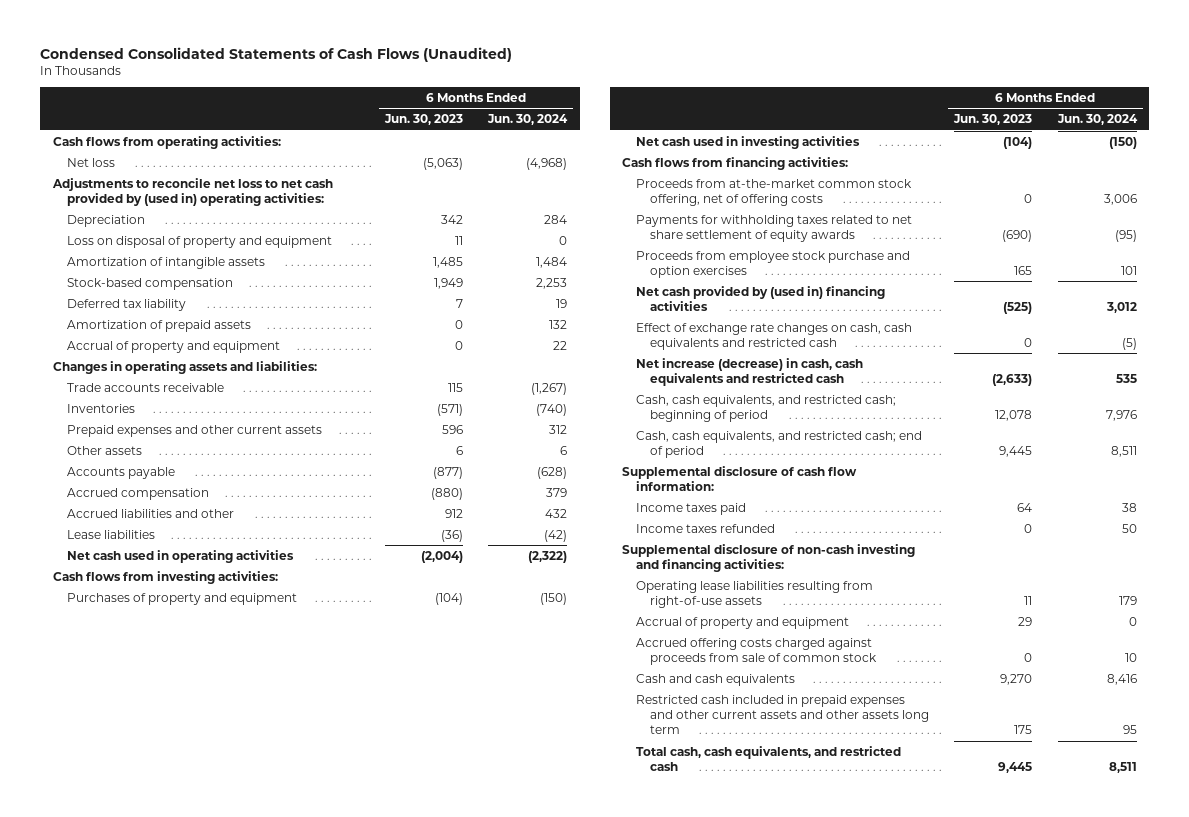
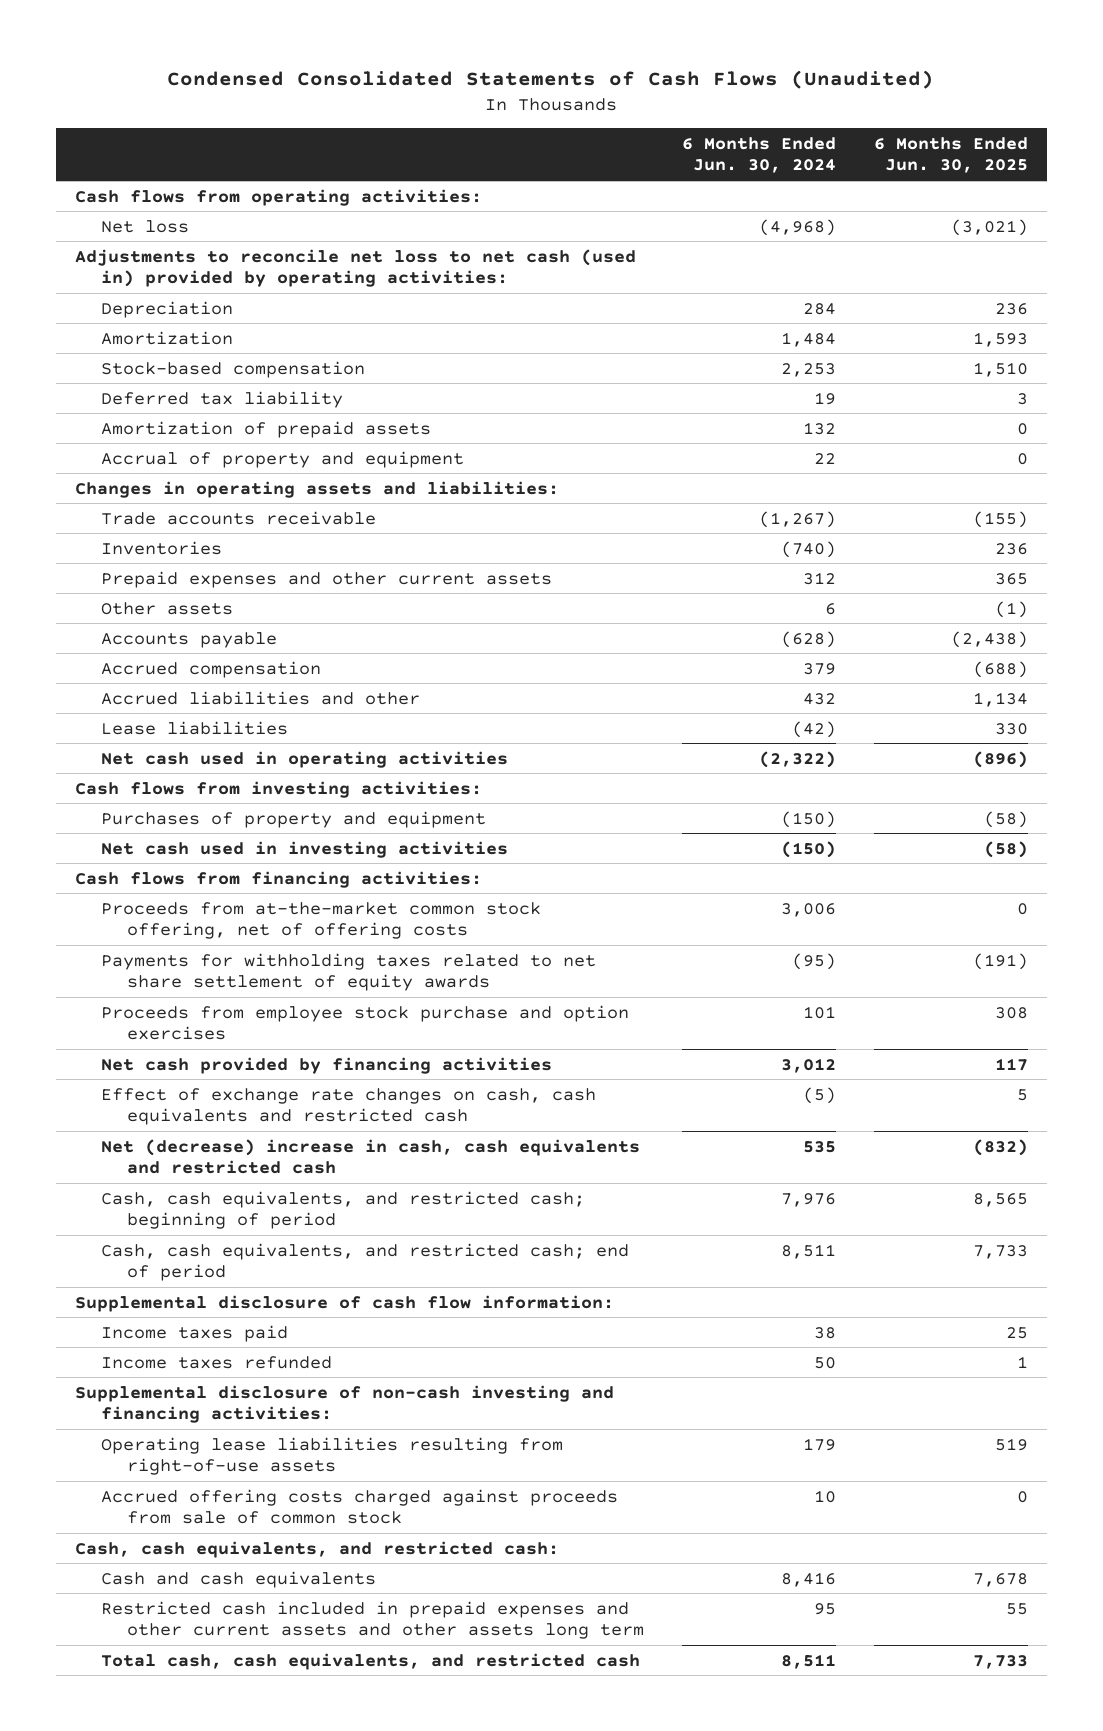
- | 6 Months Ended Jun. 30, 2023 | 6 Months Ended Jun. 30, 2024
+ | 6 Months Ended Jun. 30, 2024 | 6 Months Ended Jun. 30, 2025
- Adjustments to reconcile net loss to net cash provided by (used in) operating activities:
+ Adjustments to reconcile net loss to net cash (used in) provided by operating activities:
- Loss on disposal of property and equipment | 11 | 0
- Amortization of intangible assets | 1,485 | 1,484
+ Amortization | 1,484 | 1,593
- Net cash provided by (used in) financing activities | (525) | 3,012
+ Net cash provided by financing activities | 3,012 | 117
- Net increase (decrease) in cash, cash equivalents and restricted cash | (2,633) | 535
+ Net (decrease) increase in cash, cash equivalents and restricted cash | 535 | (832)
- Accrual of property and equipment | 29 | 0
+ Cash, cash equivalents, and restricted cash:

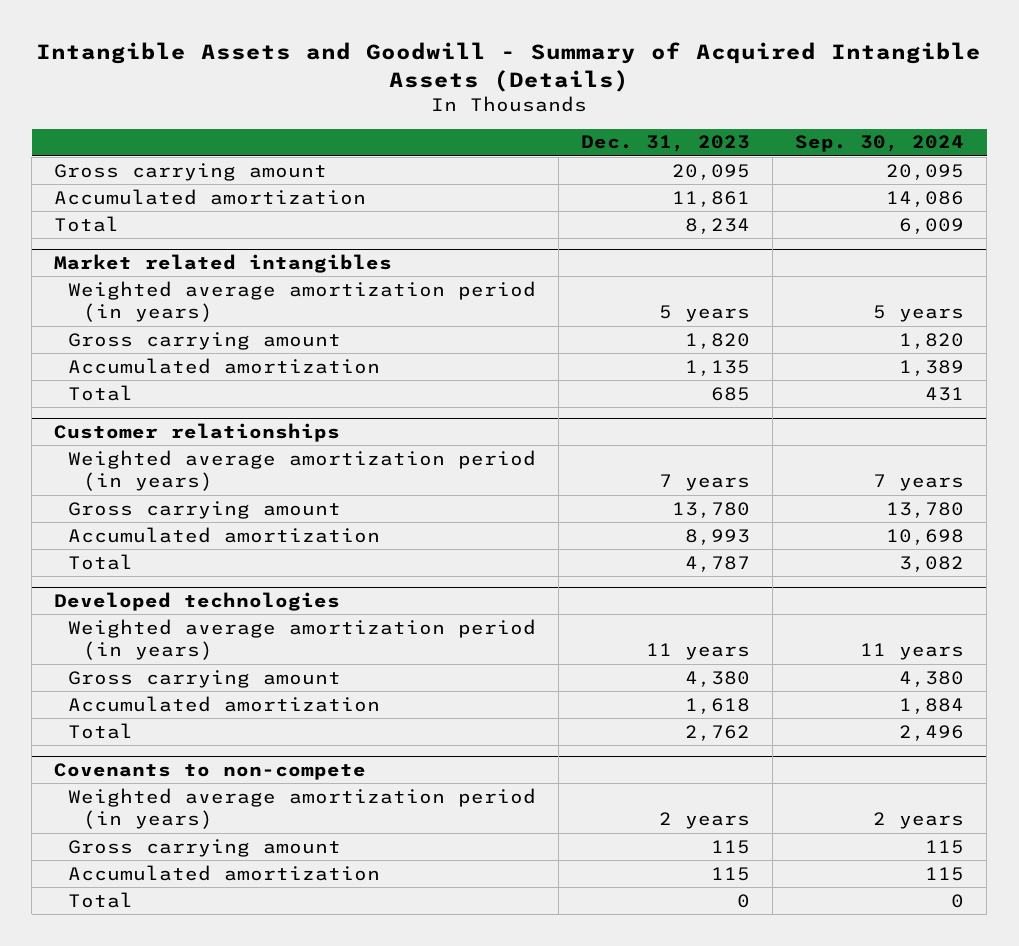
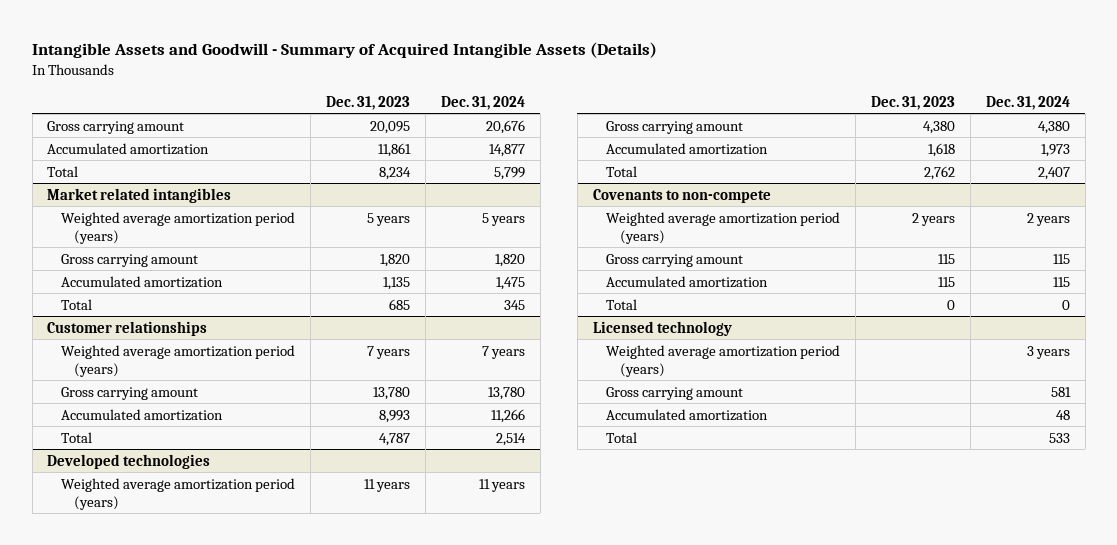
- | Dec. 31, 2023 | Sep. 30, 2024
+ | Dec. 31, 2023 | Dec. 31, 2024
@ Market related intangibles
- Weighted average amortization period (in years) | 5 years | 5 years
+ Weighted average amortization period (years) | 5 years | 5 years
@ Customer relationships
- Weighted average amortization period (in years) | 7 years | 7 years
+ Weighted average amortization period (years) | 7 years | 7 years
@ Developed technologies
- Weighted average amortization period (in years) | 11 years | 11 years
+ Weighted average amortization period (years) | 11 years | 11 years
@ Covenants to non-compete
- Weighted average amortization period (in years) | 2 years | 2 years
+ Weighted average amortization period (years) | 2 years | 2 years
+ Licensed technology
+ Weighted average amortization period (years) | | 3 years
+ Gross carrying amount | | 581
+ Accumulated amortization | | 48
+ Total | | 533

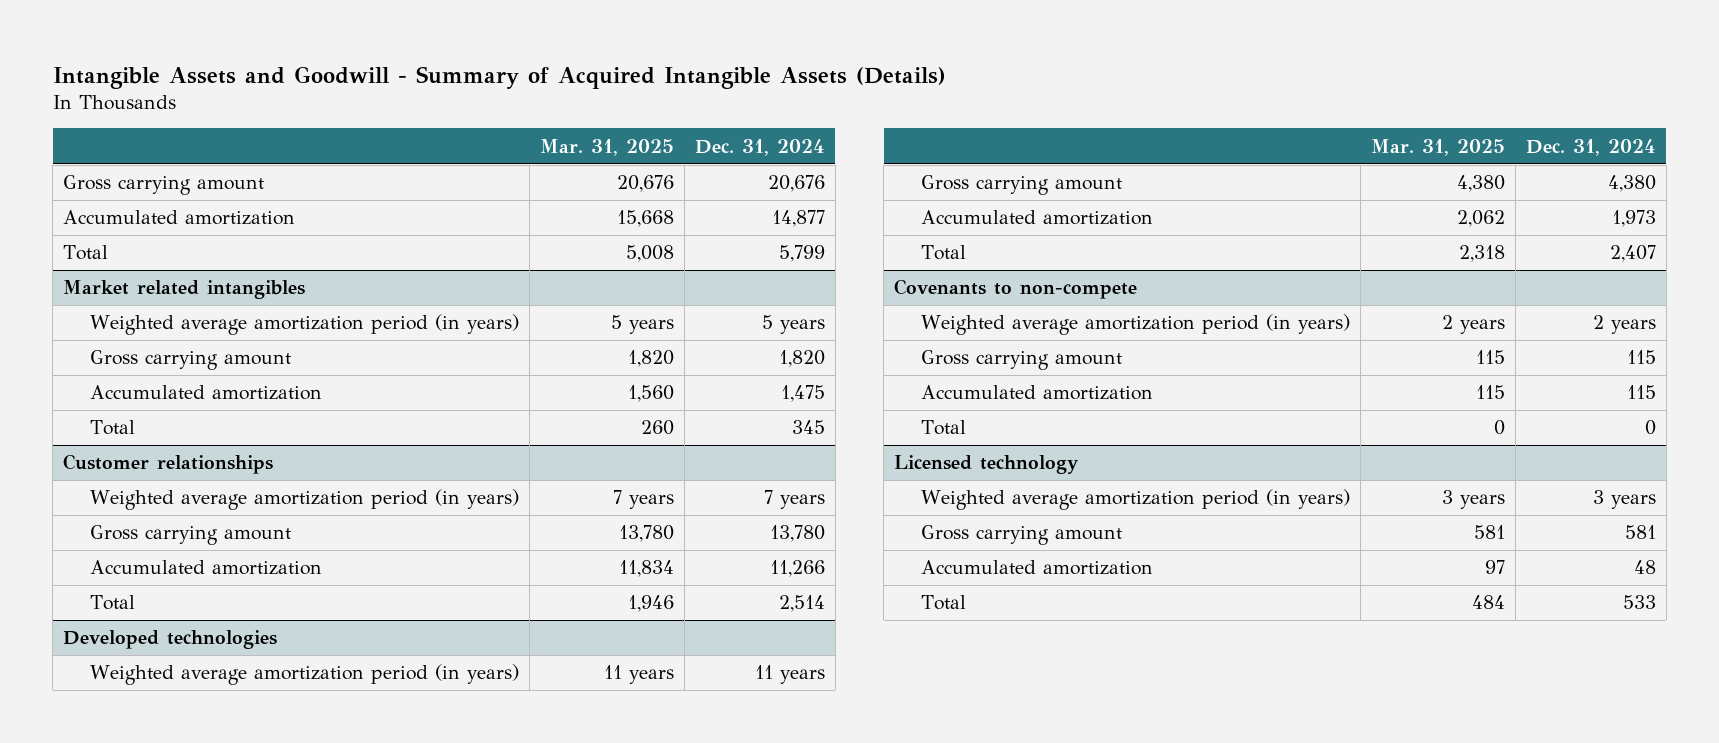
- | Dec. 31, 2023 | Dec. 31, 2024
+ | Mar. 31, 2025 | Dec. 31, 2024
@ Market related intangibles
- Weighted average amortization period (years) | 5 years | 5 years
+ Weighted average amortization period (in years) | 5 years | 5 years
@ Customer relationships
- Weighted average amortization period (years) | 7 years | 7 years
+ Weighted average amortization period (in years) | 7 years | 7 years
@ Developed technologies
- Weighted average amortization period (years) | 11 years | 11 years
+ Weighted average amortization period (in years) | 11 years | 11 years
@ Covenants to non-compete
- Weighted average amortization period (years) | 2 years | 2 years
+ Weighted average amortization period (in years) | 2 years | 2 years
@ Licensed technology
- Weighted average amortization period (years) | | 3 years
+ Weighted average amortization period (in years) | 3 years | 3 years

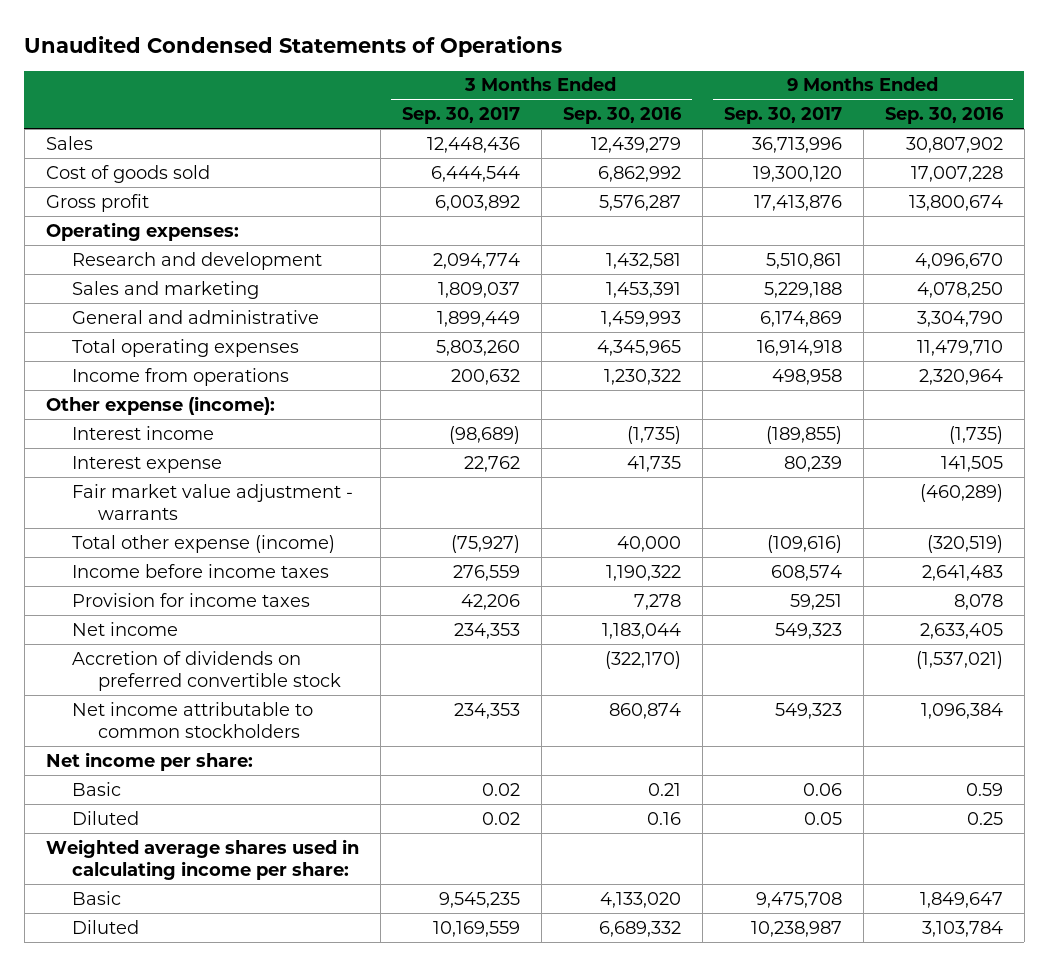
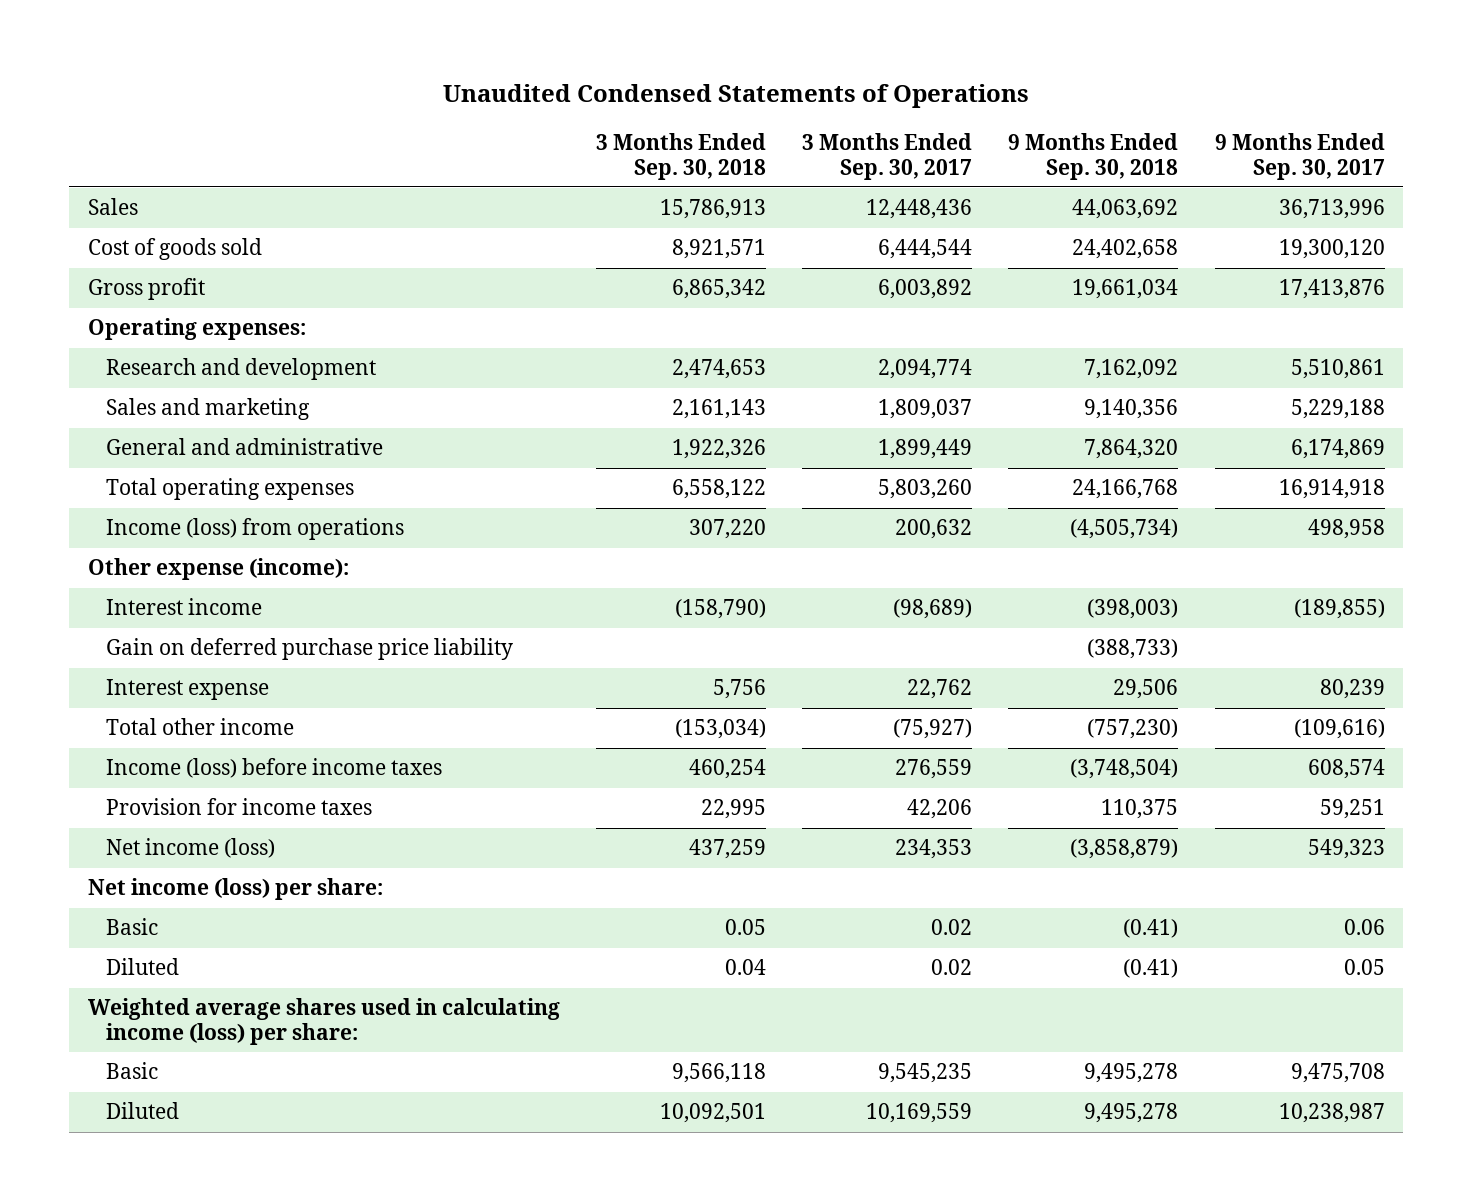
- | 3 Months Ended Sep. 30, 2017 | 3 Months Ended Sep. 30, 2016 | 9 Months Ended Sep. 30, 2017 | 9 Months Ended Sep. 30, 2016
+ | 3 Months Ended Sep. 30, 2018 | 3 Months Ended Sep. 30, 2017 | 9 Months Ended Sep. 30, 2018 | 9 Months Ended Sep. 30, 2017
- Income from operations | 200,632 | 1,230,322 | 498,958 | 2,320,964
+ Income (loss) from operations | 307,220 | 200,632 | (4,505,734) | 498,958
+ Gain on deferred purchase price liability | | | (388,733) |
- Fair market value adjustment - warrants | | | | (460,289)
- Total other expense (income) | (75,927) | 40,000 | (109,616) | (320,519)
- Income before income taxes | 276,559 | 1,190,322 | 608,574 | 2,641,483
+ Total other income | (153,034) | (75,927) | (757,230) | (109,616)
+ Income (loss) before income taxes | 460,254 | 276,559 | (3,748,504) | 608,574
- Net income | 234,353 | 1,183,044 | 549,323 | 2,633,405
- Accretion of dividends on preferred convertible stock | | (322,170) | | (1,537,021)
- Net income attributable to common stockholders | 234,353 | 860,874 | 549,323 | 1,096,384
- Net income per share:
+ Net income (loss) | 437,259 | 234,353 | (3,858,879) | 549,323
+ Net income (loss) per share:
- Weighted average shares used in calculating income per share:
+ Weighted average shares used in calculating income (loss) per share:

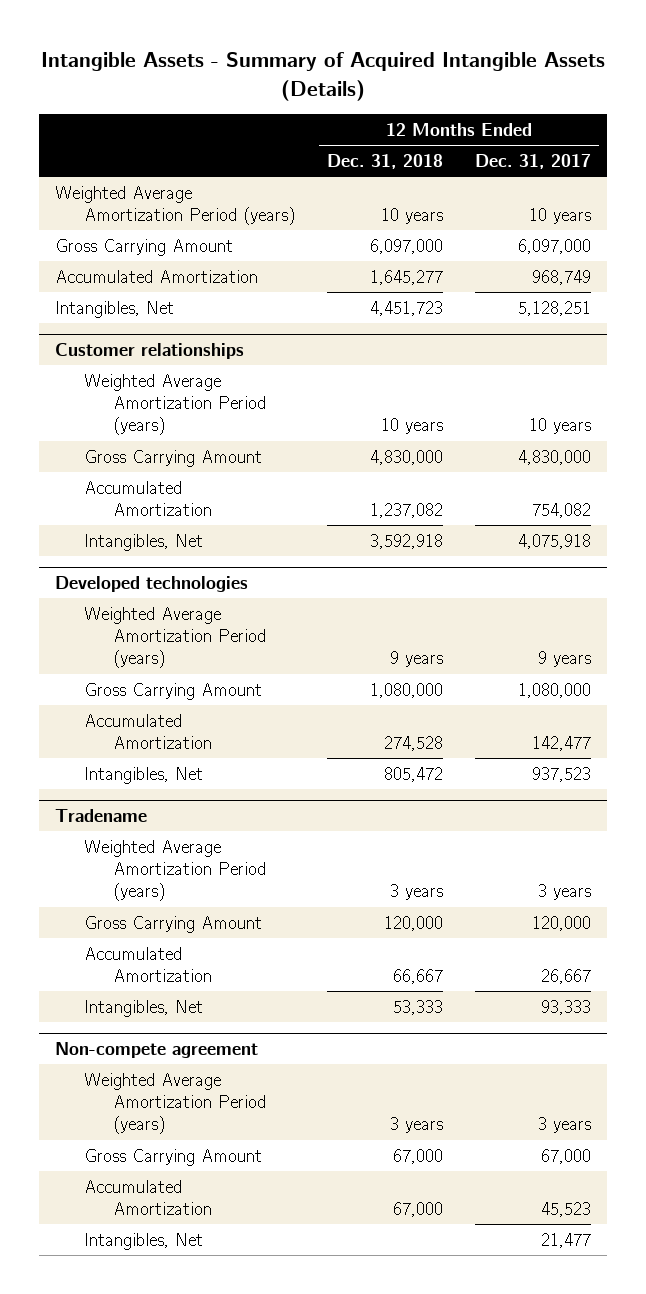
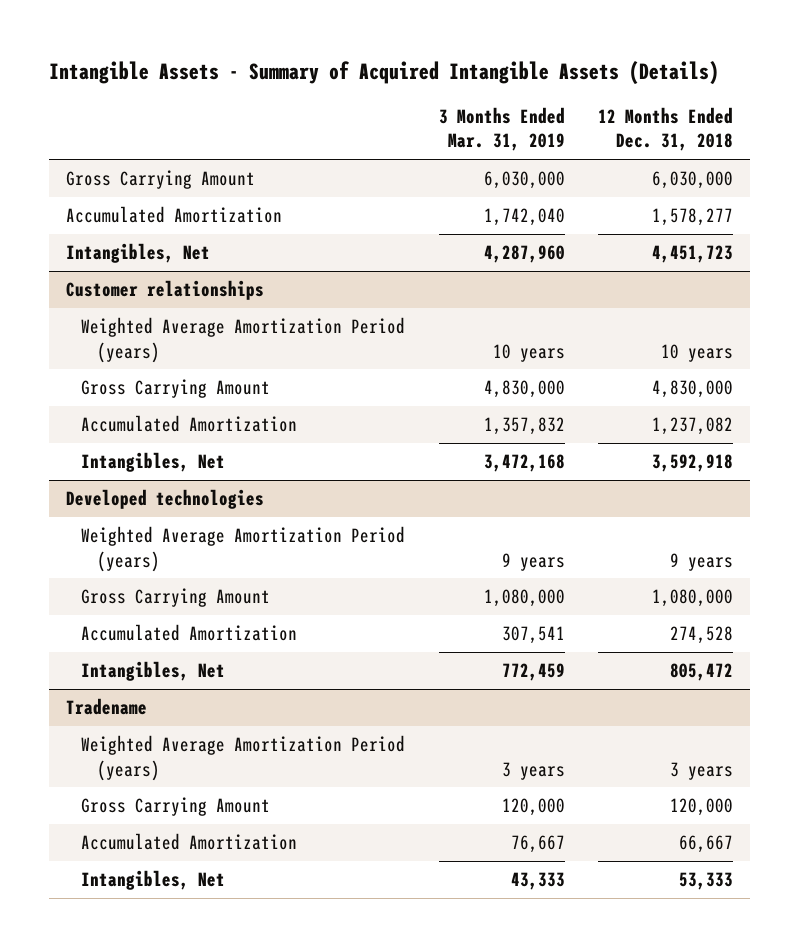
- | 12 Months Ended Dec. 31, 2018 | 12 Months Ended Dec. 31, 2017
+ | 3 Months Ended Mar. 31, 2019 | 12 Months Ended Dec. 31, 2018
- Weighted Average Amortization Period (years) | 10 years | 10 years
- Gross Carrying Amount | 6,097,000 | 6,097,000
- Accumulated Amortization | 1,645,277 | 968,749
+ Gross Carrying Amount | 6,030,000 | 6,030,000
+ Accumulated Amortization | 1,742,040 | 1,578,277
- Non-compete agreement
- Weighted Average Amortization Period (years) | 3 years | 3 years
- Gross Carrying Amount | 67,000 | 67,000
- Accumulated Amortization | 67,000 | 45,523
- Intangibles, Net | | 21,477

